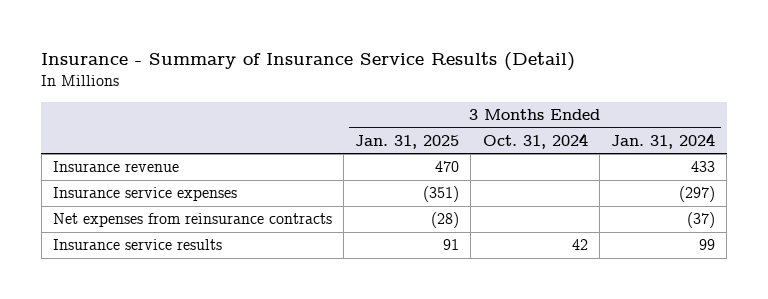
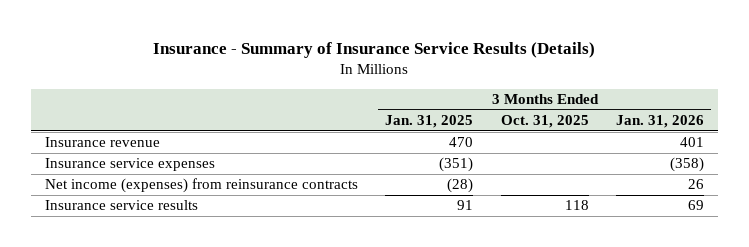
- Insurance - Summary of Insurance Service Results (Detail)
+ Insurance - Summary of Insurance Service Results (Details)
- | 3 Months Ended Jan. 31, 2025 | 3 Months Ended Oct. 31, 2024 | 3 Months Ended Jan. 31, 2024
+ | 3 Months Ended Jan. 31, 2025 | 3 Months Ended Oct. 31, 2025 | 3 Months Ended Jan. 31, 2026
- Net expenses from reinsurance contracts | (28) | | (37)
+ Net income (expenses) from reinsurance contracts | (28) | | 26

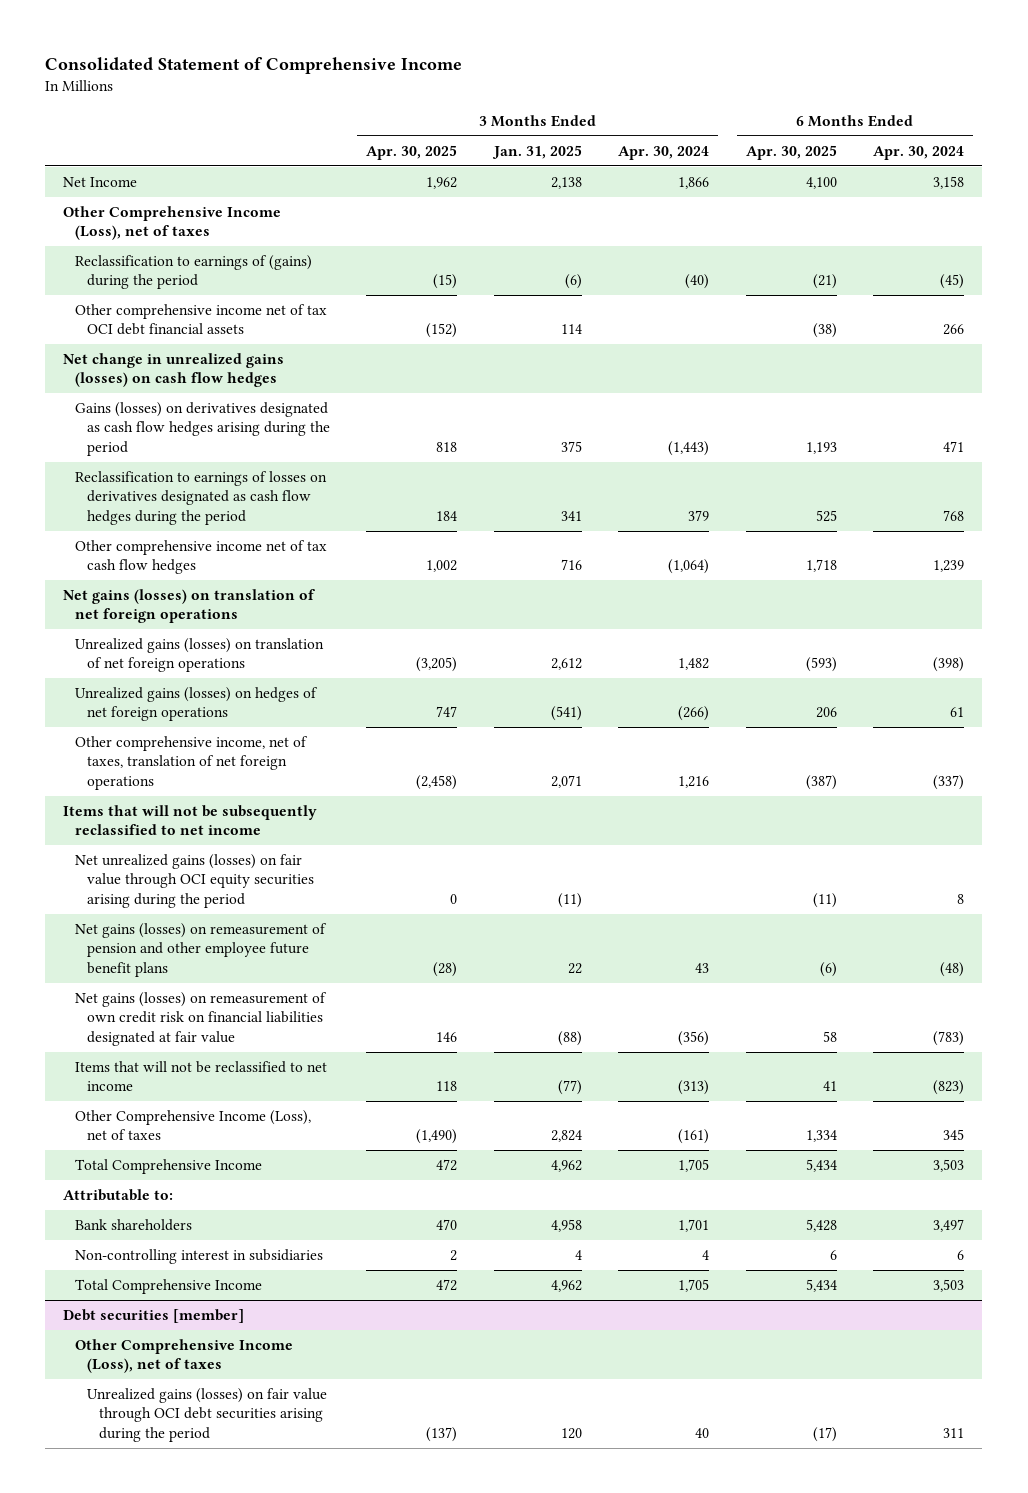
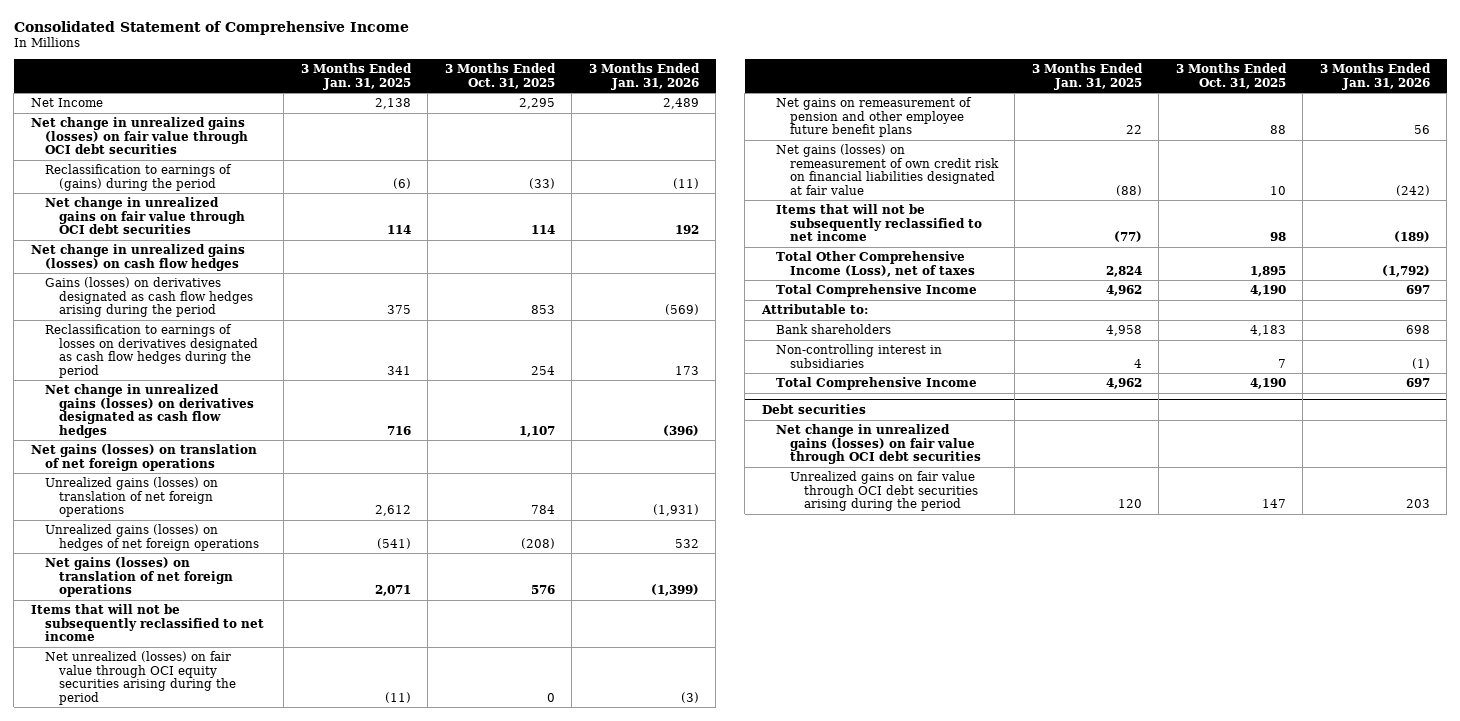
- | 3 Months Ended Apr. 30, 2025 | 3 Months Ended Jan. 31, 2025 | 3 Months Ended Apr. 30, 2024 | 6 Months Ended Apr. 30, 2025 | 6 Months Ended Apr. 30, 2024
+ | 3 Months Ended Jan. 31, 2025 | 3 Months Ended Oct. 31, 2025 | 3 Months Ended Jan. 31, 2026
- Other Comprehensive Income (Loss), net of taxes
+ Net change in unrealized gains (losses) on fair value through OCI debt securities
- Other comprehensive income net of tax OCI debt financial assets | (152) | 114 | | (38) | 266
+ Net change in unrealized gains on fair value through OCI debt securities | 114 | 114 | 192
- Other comprehensive income net of tax cash flow hedges | 1,002 | 716 | (1,064) | 1,718 | 1,239
+ Net change in unrealized gains (losses) on derivatives designated as cash flow hedges | 716 | 1,107 | (396)
- Other comprehensive income, net of taxes, translation of net foreign operations | (2,458) | 2,071 | 1,216 | (387) | (337)
+ Net gains (losses) on translation of net foreign operations | 2,071 | 576 | (1,399)
- Net unrealized gains (losses) on fair value through OCI equity securities arising during the period | 0 | (11) | | (11) | 8
- Net gains (losses) on remeasurement of pension and other employee future benefit plans | (28) | 22 | 43 | (6) | (48)
+ Net unrealized (losses) on fair value through OCI equity securities arising during the period | (11) | 0 | (3)
+ Net gains on remeasurement of pension and other employee future benefit plans | 22 | 88 | 56
- Items that will not be reclassified to net income | 118 | (77) | (313) | 41 | (823)
- Other Comprehensive Income (Loss), net of taxes | (1,490) | 2,824 | (161) | 1,334 | 345
+ Items that will not be subsequently reclassified to net income | (77) | 98 | (189)
+ Total Other Comprehensive Income (Loss), net of taxes | 2,824 | 1,895 | (1,792)
- Debt securities [member]
- Other Comprehensive Income (Loss), net of taxes
- Unrealized gains (losses) on fair value through OCI debt securities arising during the period | (137) | 120 | 40 | (17) | 311
+ Debt securities
+ Net change in unrealized gains (losses) on fair value through OCI debt securities
+ Unrealized gains on fair value through OCI debt securities arising during the period | 120 | 147 | 203

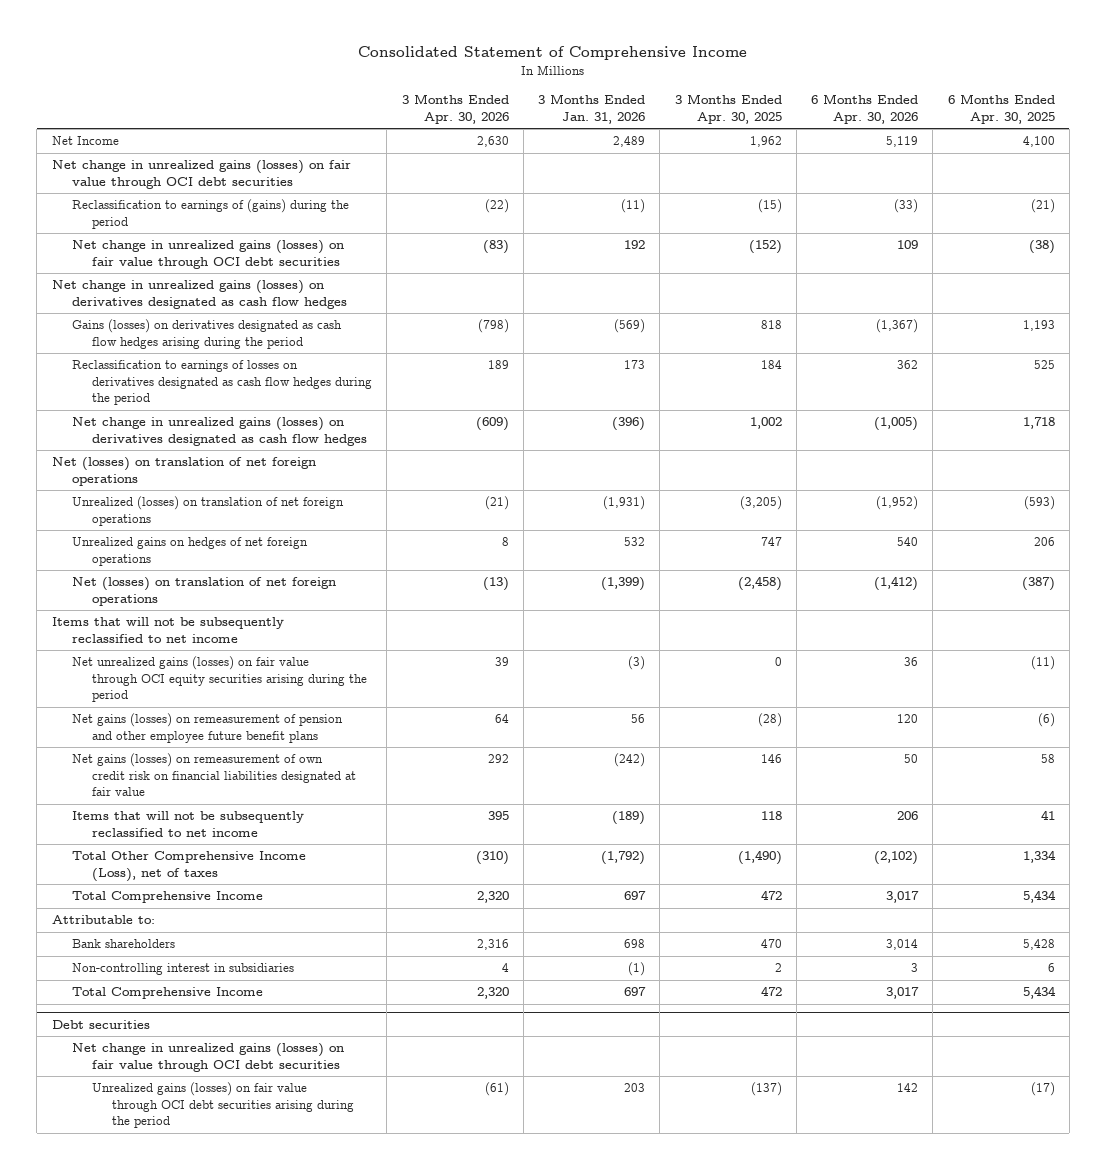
- | 3 Months Ended Jan. 31, 2025 | 3 Months Ended Oct. 31, 2025 | 3 Months Ended Jan. 31, 2026
+ | 3 Months Ended Apr. 30, 2026 | 3 Months Ended Jan. 31, 2026 | 3 Months Ended Apr. 30, 2025 | 6 Months Ended Apr. 30, 2026 | 6 Months Ended Apr. 30, 2025
- Net change in unrealized gains on fair value through OCI debt securities | 114 | 114 | 192
- Net change in unrealized gains (losses) on cash flow hedges
+ Net change in unrealized gains (losses) on fair value through OCI debt securities | (83) | 192 | (152) | 109 | (38)
+ Net change in unrealized gains (losses) on derivatives designated as cash flow hedges
- Net gains (losses) on translation of net foreign operations
- Unrealized gains (losses) on translation of net foreign operations | 2,612 | 784 | (1,931)
- Unrealized gains (losses) on hedges of net foreign operations | (541) | (208) | 532
- Net gains (losses) on translation of net foreign operations | 2,071 | 576 | (1,399)
+ Net (losses) on translation of net foreign operations
+ Unrealized (losses) on translation of net foreign operations | (21) | (1,931) | (3,205) | (1,952) | (593)
+ Unrealized gains on hedges of net foreign operations | 8 | 532 | 747 | 540 | 206
+ Net (losses) on translation of net foreign operations | (13) | (1,399) | (2,458) | (1,412) | (387)
- Net unrealized (losses) on fair value through OCI equity securities arising during the period | (11) | 0 | (3)
- Net gains on remeasurement of pension and other employee future benefit plans | 22 | 88 | 56
+ Net unrealized gains (losses) on fair value through OCI equity securities arising during the period | 39 | (3) | 0 | 36 | (11)
+ Net gains (losses) on remeasurement of pension and other employee future benefit plans | 64 | 56 | (28) | 120 | (6)
@ Debt securities
- Unrealized gains on fair value through OCI debt securities arising during the period | 120 | 147 | 203
+ Unrealized gains (losses) on fair value through OCI debt securities arising during the period | (61) | 203 | (137) | 142 | (17)

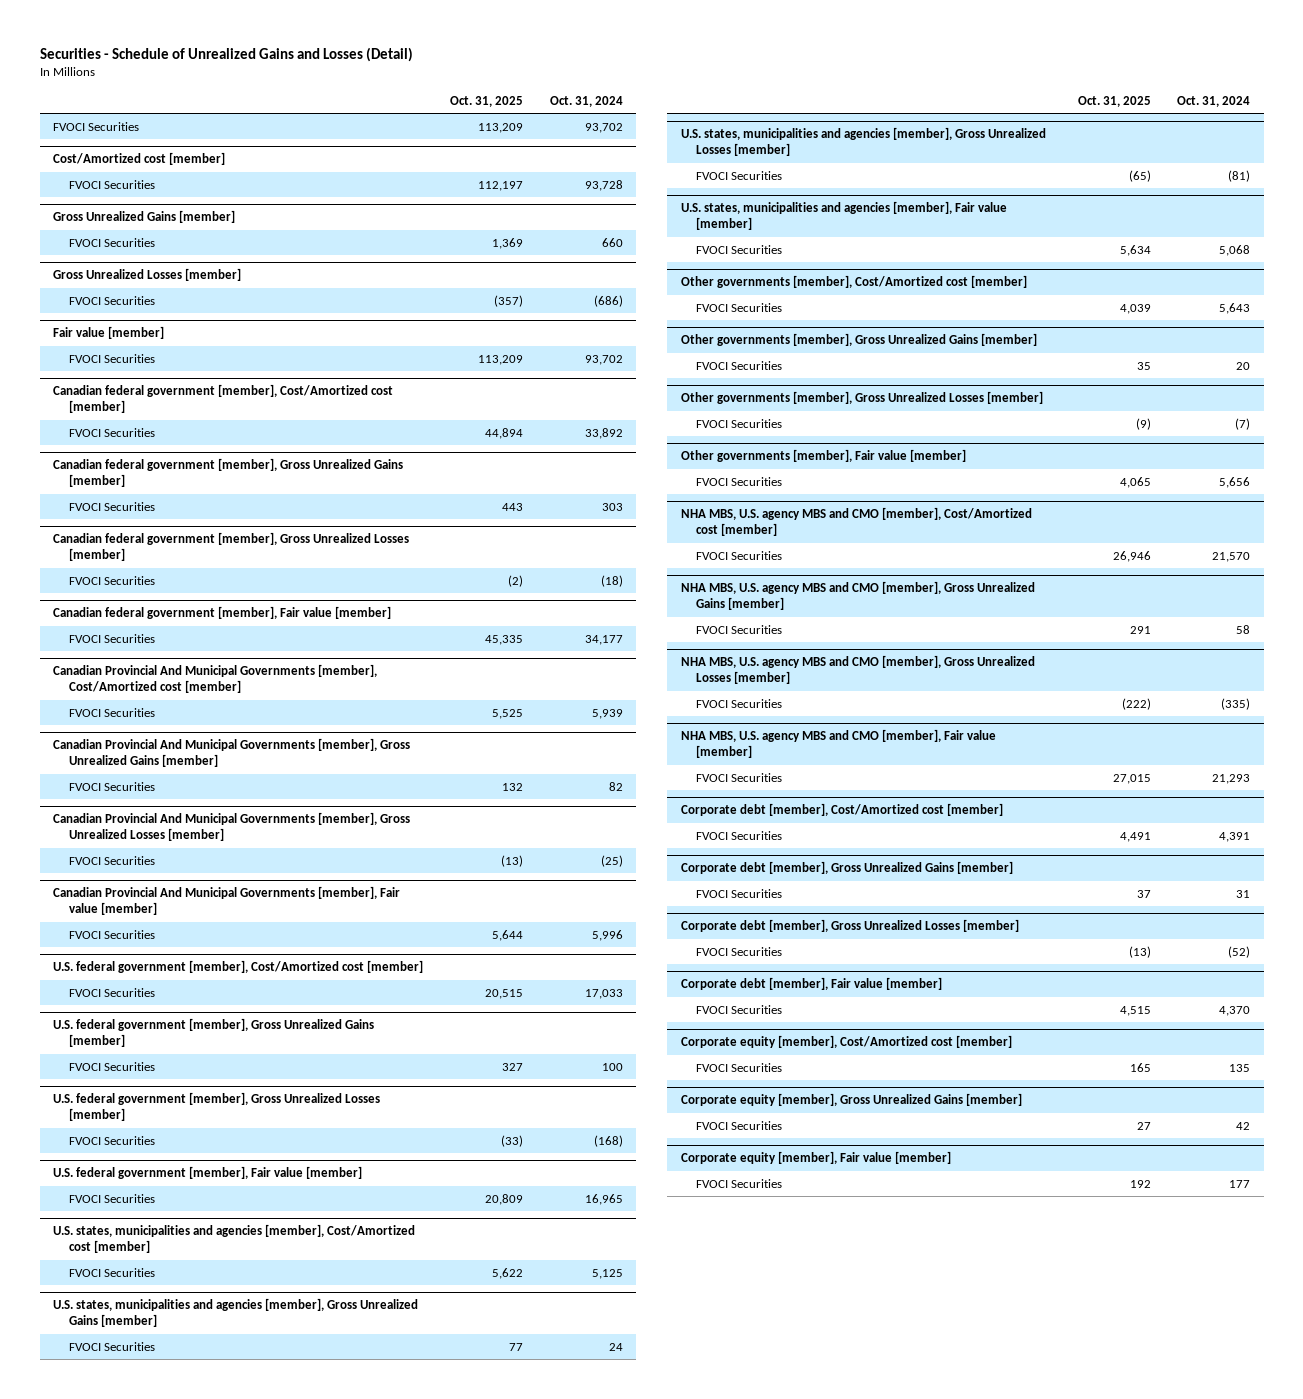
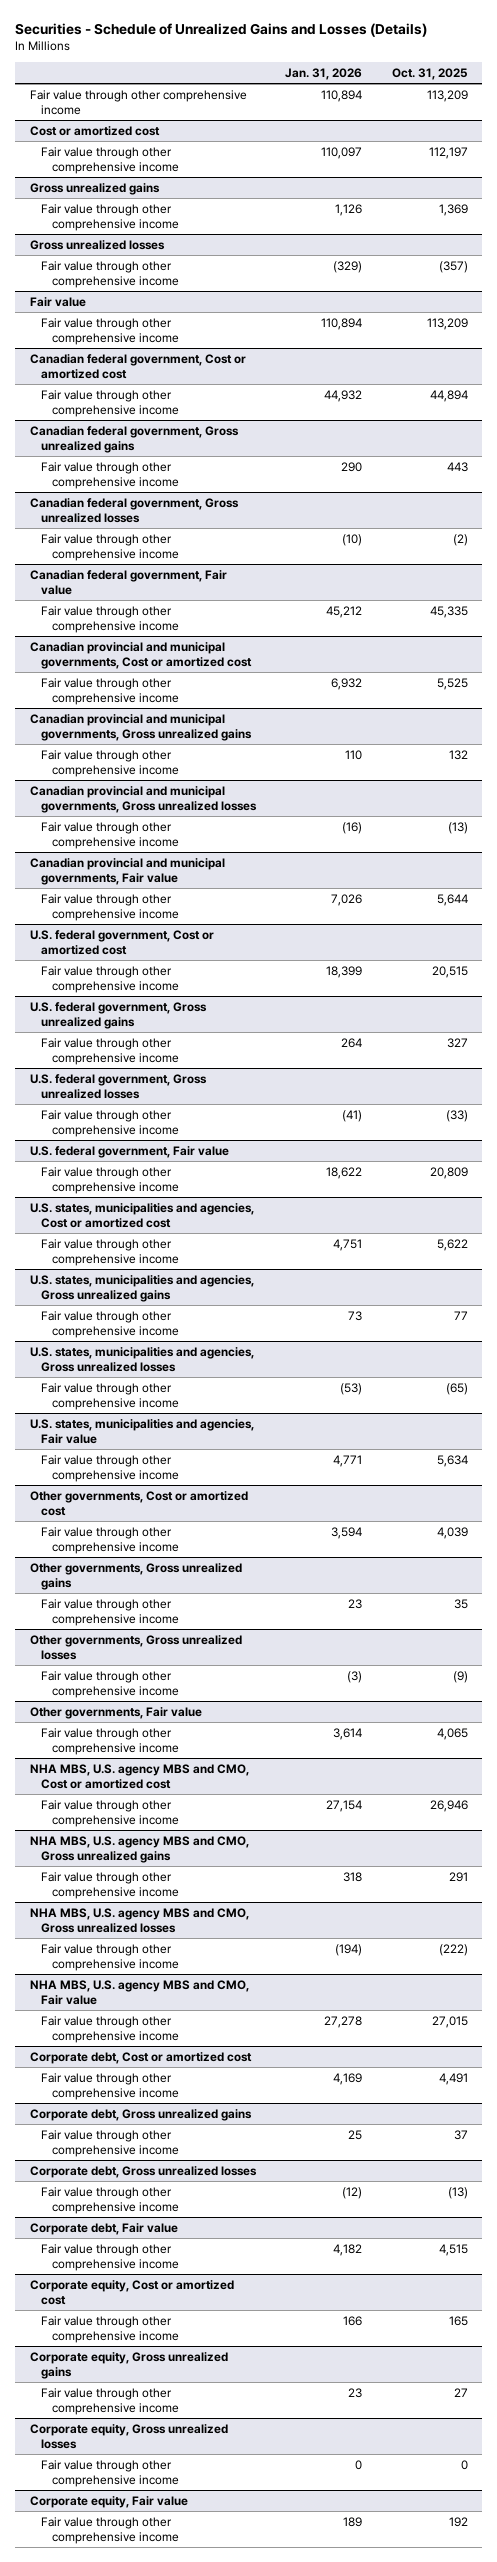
- Securities - Schedule of Unrealized Gains and Losses (Detail)
+ Securities - Schedule of Unrealized Gains and Losses (Details)
- | Oct. 31, 2025 | Oct. 31, 2024
+ | Jan. 31, 2026 | Oct. 31, 2025
- FVOCI Securities | 113,209 | 93,702
- Cost/Amortized cost [member]
- FVOCI Securities | 112,197 | 93,728
- Gross Unrealized Gains [member]
- FVOCI Securities | 1,369 | 660
- Gross Unrealized Losses [member]
- FVOCI Securities | (357) | (686)
- Fair value [member]
- FVOCI Securities | 113,209 | 93,702
- Canadian federal government [member], Cost/Amortized cost [member]
- FVOCI Securities | 44,894 | 33,892
- Canadian federal government [member], Gross Unrealized Gains [member]
- FVOCI Securities | 443 | 303
- Canadian federal government [member], Gross Unrealized Losses [member]
- FVOCI Securities | (2) | (18)
- Canadian federal government [member], Fair value [member]
- FVOCI Securities | 45,335 | 34,177
- Canadian Provincial And Municipal Governments [member], Cost/Amortized cost [member]
- FVOCI Securities | 5,525 | 5,939
- Canadian Provincial And Municipal Governments [member], Gross Unrealized Gains [member]
- FVOCI Securities | 132 | 82
- Canadian Provincial And Municipal Governments [member], Gross Unrealized Losses [member]
- FVOCI Securities | (13) | (25)
- Canadian Provincial And Municipal Governments [member], Fair value [member]
- FVOCI Securities | 5,644 | 5,996
- U.S. federal government [member], Cost/Amortized cost [member]
- FVOCI Securities | 20,515 | 17,033
- U.S. federal government [member], Gross Unrealized Gains [member]
- FVOCI Securities | 327 | 100
- U.S. federal government [member], Gross Unrealized Losses [member]
- FVOCI Securities | (33) | (168)
- U.S. federal government [member], Fair value [member]
- FVOCI Securities | 20,809 | 16,965
- U.S. states, municipalities and agencies [member], Cost/Amortized cost [member]
- FVOCI Securities | 5,622 | 5,125
- U.S. states, municipalities and agencies [member], Gross Unrealized Gains [member]
- FVOCI Securities | 77 | 24
- U.S. states, municipalities and agencies [member], Gross Unrealized Losses [member]
- FVOCI Securities | (65) | (81)
- U.S. states, municipalities and agencies [member], Fair value [member]
- FVOCI Securities | 5,634 | 5,068
- Other governments [member], Cost/Amortized cost [member]
- FVOCI Securities | 4,039 | 5,643
- Other governments [member], Gross Unrealized Gains [member]
- FVOCI Securities | 35 | 20
- Other governments [member], Gross Unrealized Losses [member]
- FVOCI Securities | (9) | (7)
- Other governments [member], Fair value [member]
- FVOCI Securities | 4,065 | 5,656
- NHA MBS, U.S. agency MBS and CMO [member], Cost/Amortized cost [member]
- FVOCI Securities | 26,946 | 21,570
- NHA MBS, U.S. agency MBS and CMO [member], Gross Unrealized Gains [member]
- FVOCI Securities | 291 | 58
- NHA MBS, U.S. agency MBS and CMO [member], Gross Unrealized Losses [member]
- FVOCI Securities | (222) | (335)
- NHA MBS, U.S. agency MBS and CMO [member], Fair value [member]
- FVOCI Securities | 27,015 | 21,293
- Corporate debt [member], Cost/Amortized cost [member]
- FVOCI Securities | 4,491 | 4,391
- Corporate debt [member], Gross Unrealized Gains [member]
- FVOCI Securities | 37 | 31
- Corporate debt [member], Gross Unrealized Losses [member]
- FVOCI Securities | (13) | (52)
- Corporate debt [member], Fair value [member]
- FVOCI Securities | 4,515 | 4,370
- Corporate equity [member], Cost/Amortized cost [member]
- FVOCI Securities | 165 | 135
- Corporate equity [member], Gross Unrealized Gains [member]
- FVOCI Securities | 27 | 42
- Corporate equity [member], Fair value [member]
- FVOCI Securities | 192 | 177
+ Fair value through other comprehensive income | 110,894 | 113,209
+ Cost or amortized cost
+ Fair value through other comprehensive income | 110,097 | 112,197
+ Gross unrealized gains
+ Fair value through other comprehensive income | 1,126 | 1,369
+ Gross unrealized losses
+ Fair value through other comprehensive income | (329) | (357)
+ Fair value
+ Fair value through other comprehensive income | 110,894 | 113,209
+ Canadian federal government, Cost or amortized cost
+ Fair value through other comprehensive income | 44,932 | 44,894
+ Canadian federal government, Gross unrealized gains
+ Fair value through other comprehensive income | 290 | 443
+ Canadian federal government, Gross unrealized losses
+ Fair value through other comprehensive income | (10) | (2)
+ Canadian federal government, Fair value
+ Fair value through other comprehensive income | 45,212 | 45,335
+ Canadian provincial and municipal governments, Cost or amortized cost
+ Fair value through other comprehensive income | 6,932 | 5,525
+ Canadian provincial and municipal governments, Gross unrealized gains
+ Fair value through other comprehensive income | 110 | 132
+ Canadian provincial and municipal governments, Gross unrealized losses
+ Fair value through other comprehensive income | (16) | (13)
+ Canadian provincial and municipal governments, Fair value
+ Fair value through other comprehensive income | 7,026 | 5,644
+ U.S. federal government, Cost or amortized cost
+ Fair value through other comprehensive income | 18,399 | 20,515
+ U.S. federal government, Gross unrealized gains
+ Fair value through other comprehensive income | 264 | 327
+ U.S. federal government, Gross unrealized losses
+ Fair value through other comprehensive income | (41) | (33)
+ U.S. federal government, Fair value
+ Fair value through other comprehensive income | 18,622 | 20,809
+ U.S. states, municipalities and agencies, Cost or amortized cost
+ Fair value through other comprehensive income | 4,751 | 5,622
+ U.S. states, municipalities and agencies, Gross unrealized gains
+ Fair value through other comprehensive income | 73 | 77
+ U.S. states, municipalities and agencies, Gross unrealized losses
+ Fair value through other comprehensive income | (53) | (65)
+ U.S. states, municipalities and agencies, Fair value
+ Fair value through other comprehensive income | 4,771 | 5,634
+ Other governments, Cost or amortized cost
+ Fair value through other comprehensive income | 3,594 | 4,039
+ Other governments, Gross unrealized gains
+ Fair value through other comprehensive income | 23 | 35
+ Other governments, Gross unrealized losses
+ Fair value through other comprehensive income | (3) | (9)
+ Other governments, Fair value
+ Fair value through other comprehensive income | 3,614 | 4,065
+ NHA MBS, U.S. agency MBS and CMO, Cost or amortized cost
+ Fair value through other comprehensive income | 27,154 | 26,946
+ NHA MBS, U.S. agency MBS and CMO, Gross unrealized gains
+ Fair value through other comprehensive income | 318 | 291
+ NHA MBS, U.S. agency MBS and CMO, Gross unrealized losses
+ Fair value through other comprehensive income | (194) | (222)
+ NHA MBS, U.S. agency MBS and CMO, Fair value
+ Fair value through other comprehensive income | 27,278 | 27,015
+ Corporate debt, Cost or amortized cost
+ Fair value through other comprehensive income | 4,169 | 4,491
+ Corporate debt, Gross unrealized gains
+ Fair value through other comprehensive income | 25 | 37
+ Corporate debt, Gross unrealized losses
+ Fair value through other comprehensive income | (12) | (13)
+ Corporate debt, Fair value
+ Fair value through other comprehensive income | 4,182 | 4,515
+ Corporate equity, Cost or amortized cost
+ Fair value through other comprehensive income | 166 | 165
+ Corporate equity, Gross unrealized gains
+ Fair value through other comprehensive income | 23 | 27
+ Corporate equity, Gross unrealized losses
+ Fair value through other comprehensive income | 0 | 0
+ Corporate equity, Fair value
+ Fair value through other comprehensive income | 189 | 192

